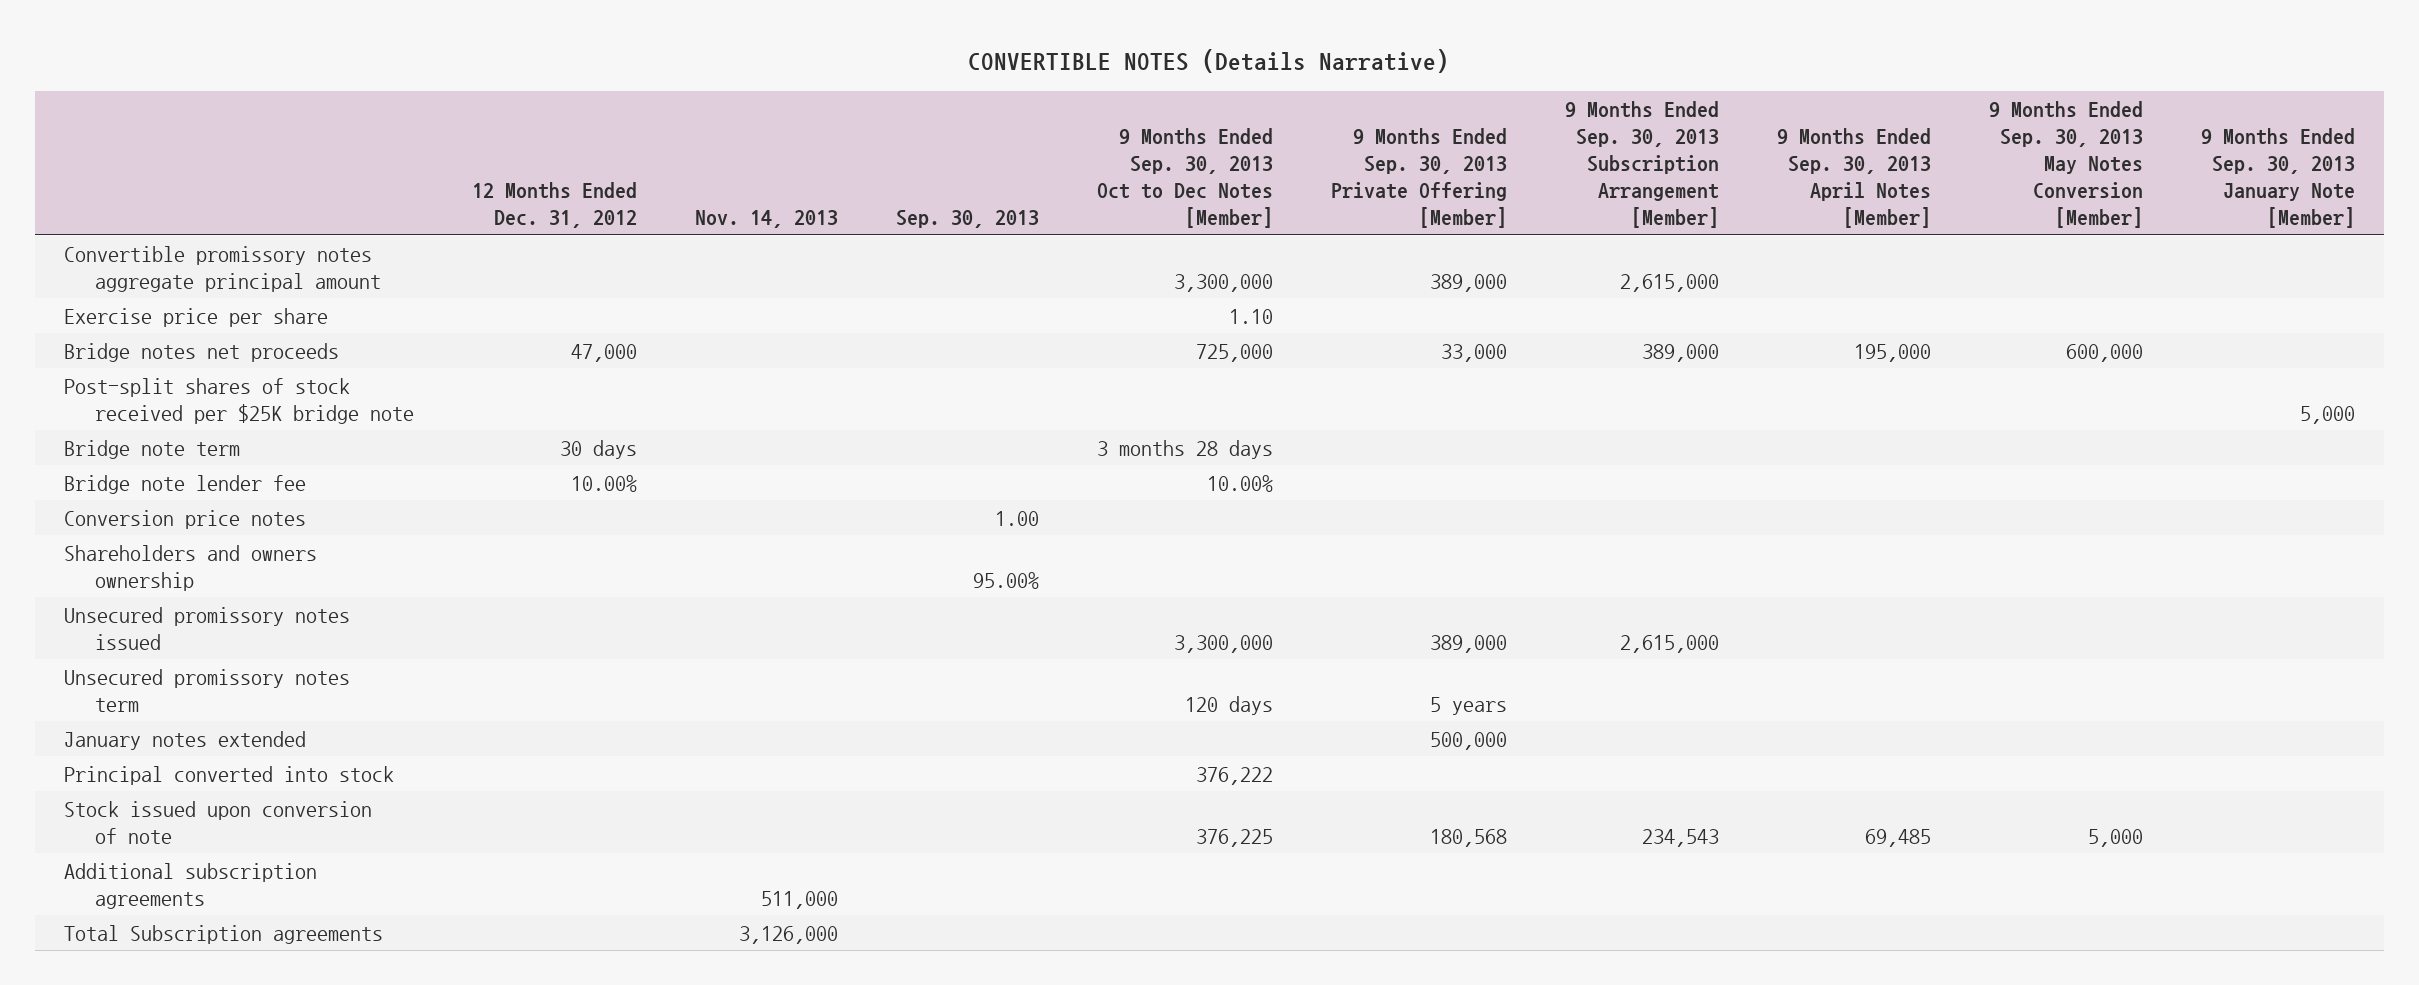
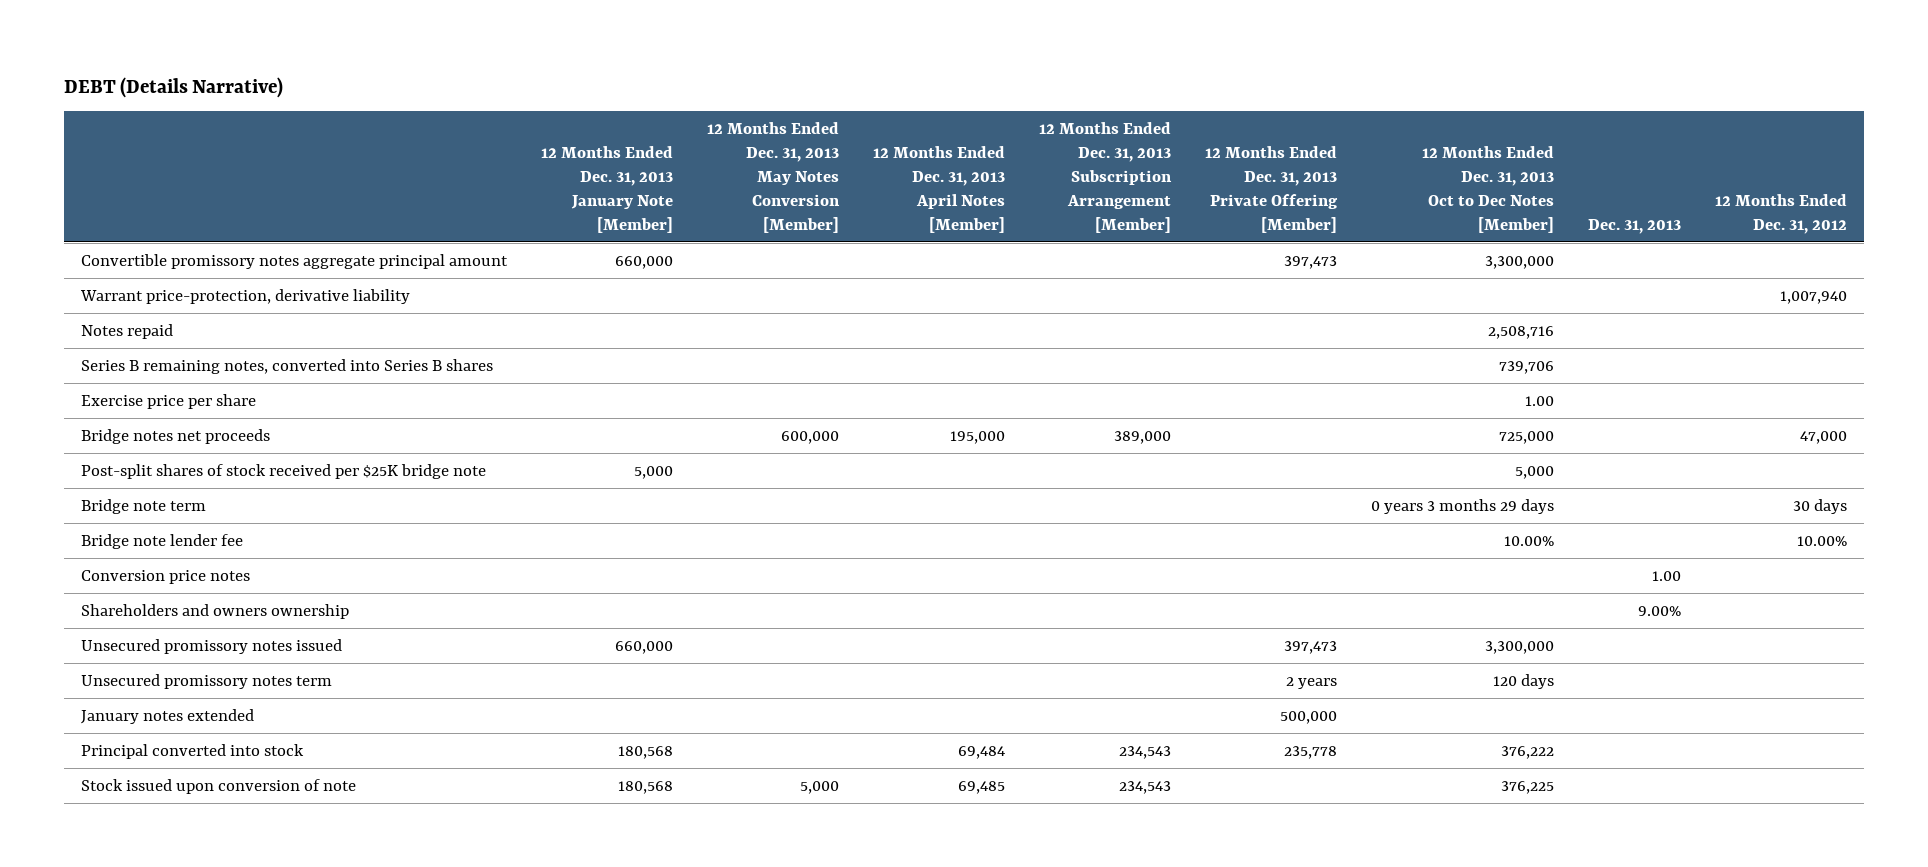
- CONVERTIBLE NOTES (Details Narrative)
+ DEBT (Details Narrative)
- | 12 Months Ended Dec. 31, 2012 | Nov. 14, 2013 | Sep. 30, 2013 | 9 Months Ended Sep. 30, 2013 Oct to Dec Notes [Member] | 9 Months Ended Sep. 30, 2013 Private Offering [Member] | 9 Months Ended Sep. 30, 2013 Subscription Arrangement [Member] | 9 Months Ended Sep. 30, 2013 April Notes [Member] | 9 Months Ended Sep. 30, 2013 May Notes Conversion [Member] | 9 Months Ended Sep. 30, 2013 January Note [Member]
+ | 12 Months Ended Dec. 31, 2013 January Note [Member] | 12 Months Ended Dec. 31, 2013 May Notes Conversion [Member] | 12 Months Ended Dec. 31, 2013 April Notes [Member] | 12 Months Ended Dec. 31, 2013 Subscription Arrangement [Member] | 12 Months Ended Dec. 31, 2013 Private Offering [Member] | 12 Months Ended Dec. 31, 2013 Oct to Dec Notes [Member] | Dec. 31, 2013 | 12 Months Ended Dec. 31, 2012
+ Warrant price-protection, derivative liability | | | | | | | | 1,007,940
+ Notes repaid | | | | | | 2,508,716 | |
+ Series B remaining notes, converted into Series B shares | | | | | | 739,706 | |
- Additional subscription agreements | | 511,000 | | | | | | |
- Total Subscription agreements | | 3,126,000 | | | | | | |

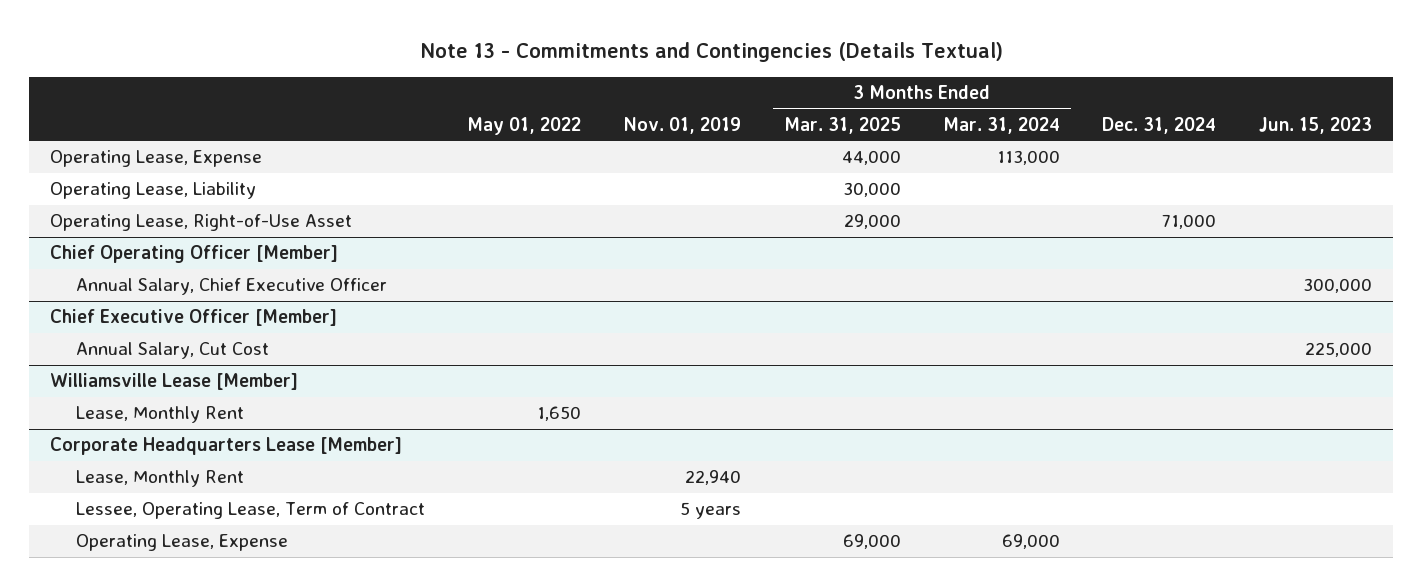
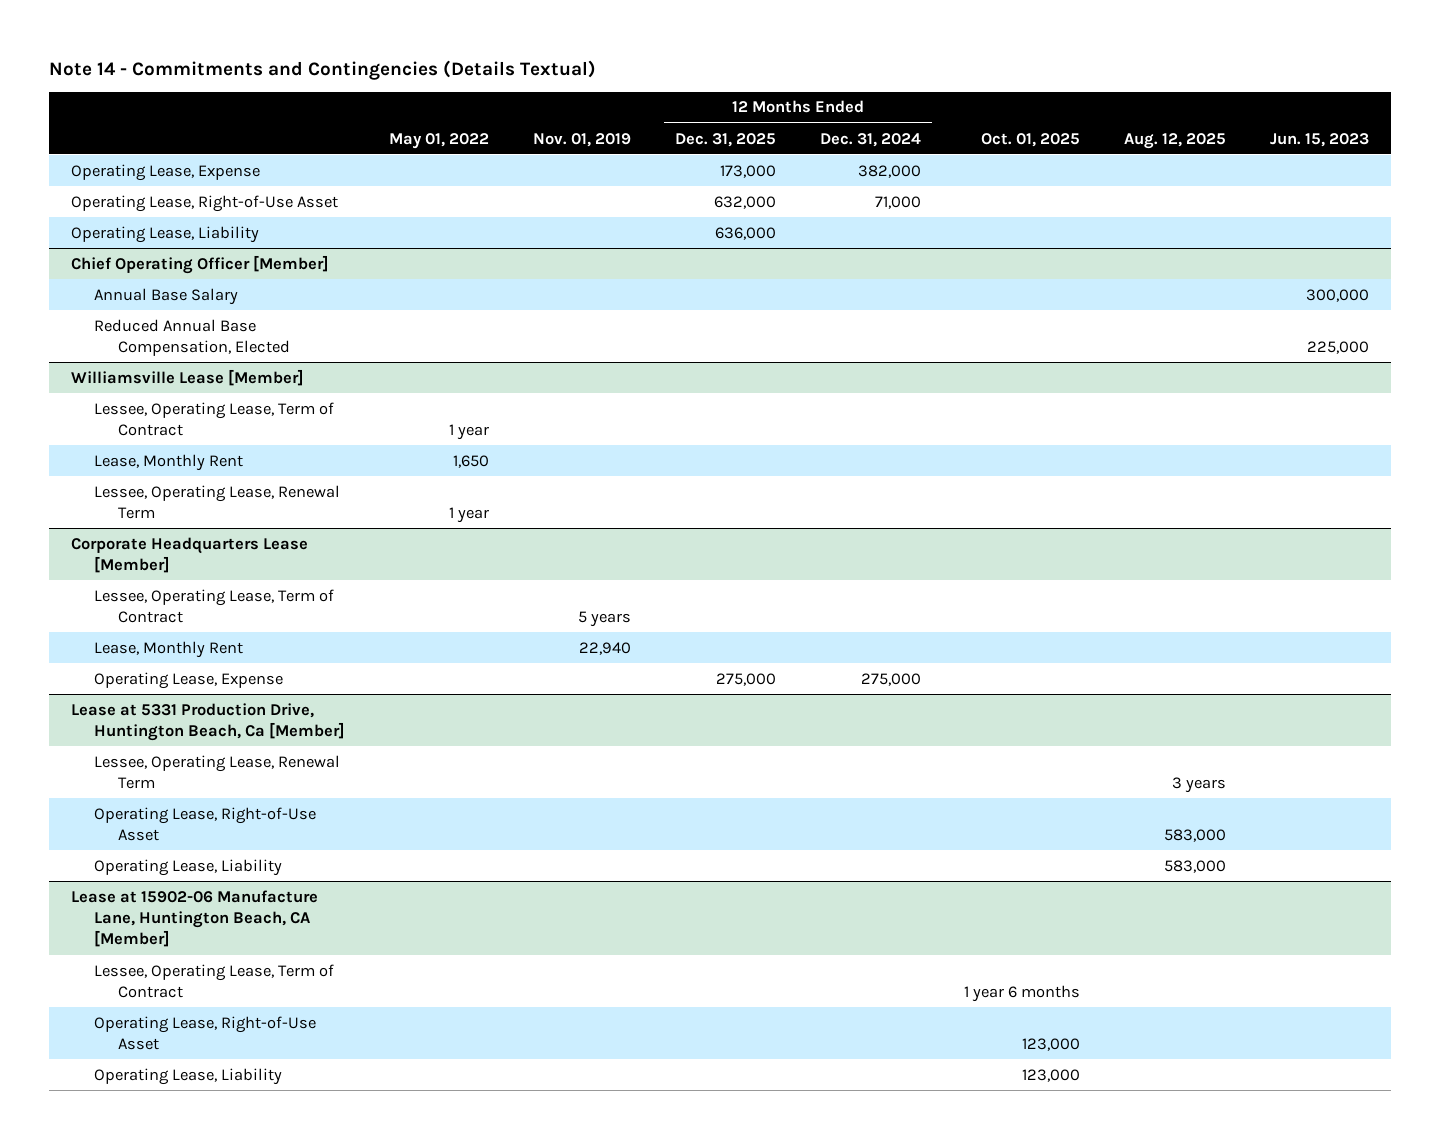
- Note 13 - Commitments and Contingencies (Details Textual)
+ Note 14 - Commitments and Contingencies (Details Textual)
- | May 01, 2022 | Nov. 01, 2019 | 3 Months Ended Mar. 31, 2025 | 3 Months Ended Mar. 31, 2024 | Dec. 31, 2024 | Jun. 15, 2023
+ | May 01, 2022 | Nov. 01, 2019 | 12 Months Ended Dec. 31, 2025 | 12 Months Ended Dec. 31, 2024 | Oct. 01, 2025 | Aug. 12, 2025 | Jun. 15, 2023
moved down: Operating Lease, Liability | | | 636,000 | | | |
@ Chief Operating Officer [Member]
- Annual Salary, Chief Executive Officer | | | | | | 300,000
- Chief Executive Officer [Member]
- Annual Salary, Cut Cost | | | | | | 225,000
@ Chief Operating Officer [Member]
+ Annual Base Salary | | | | | | | 300,000
+ Reduced Annual Base Compensation, Elected | | | | | | | 225,000
@ Williamsville Lease [Member]
+ Lessee, Operating Lease, Term of Contract | 1 year | | | | | |
+ Lessee, Operating Lease, Renewal Term | 1 year | | | | | |
@ Corporate Headquarters Lease [Member]
moved down: Lease, Monthly Rent | | 22,940 | | | | |
+ Lease at 5331 Production Drive, Huntington Beach, Ca [Member]
+ Lessee, Operating Lease, Renewal Term | | | | | | 3 years |
+ Operating Lease, Right-of-Use Asset | | | | | | 583,000 |
+ Operating Lease, Liability | | | | | | 583,000 |
+ Lease at 15902-06 Manufacture Lane, Huntington Beach, CA [Member]
+ Lessee, Operating Lease, Term of Contract | | | | | 1 year 6 months | |
+ Operating Lease, Right-of-Use Asset | | | | | 123,000 | |
+ Operating Lease, Liability | | | | | 123,000 | |

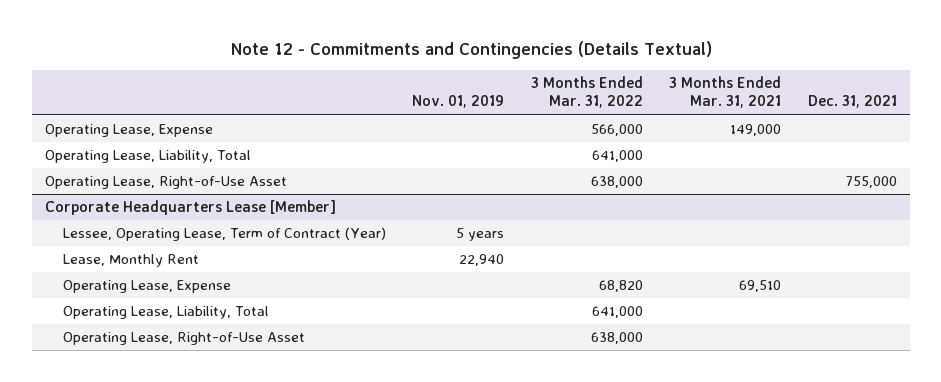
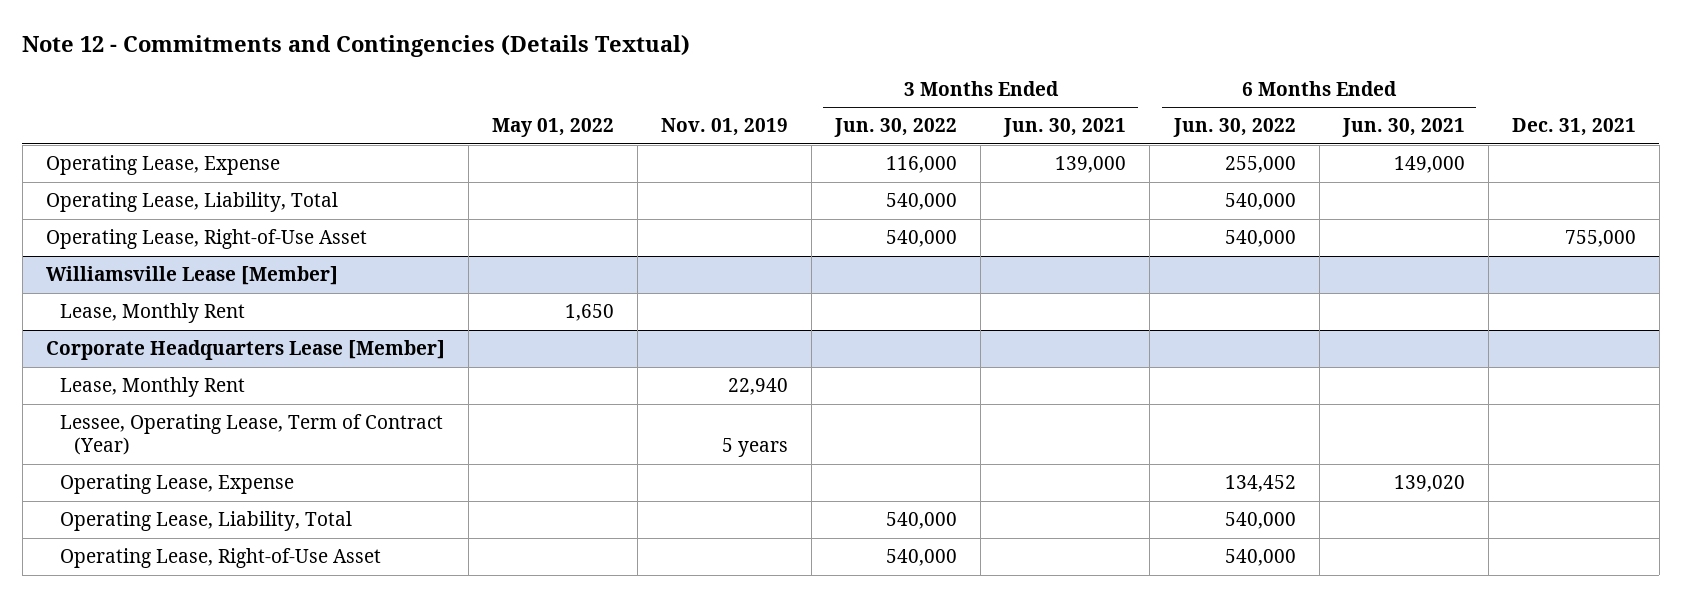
- | Nov. 01, 2019 | 3 Months Ended Mar. 31, 2022 | 3 Months Ended Mar. 31, 2021 | Dec. 31, 2021
+ | May 01, 2022 | Nov. 01, 2019 | 3 Months Ended Jun. 30, 2022 | 3 Months Ended Jun. 30, 2021 | 6 Months Ended Jun. 30, 2022 | 6 Months Ended Jun. 30, 2021 | Dec. 31, 2021
+ Williamsville Lease [Member]
+ Lease, Monthly Rent | 1,650 | | | | | |
@ Corporate Headquarters Lease [Member]
moved down: Lessee, Operating Lease, Term of Contract (Year) | | 5 years | | | | |

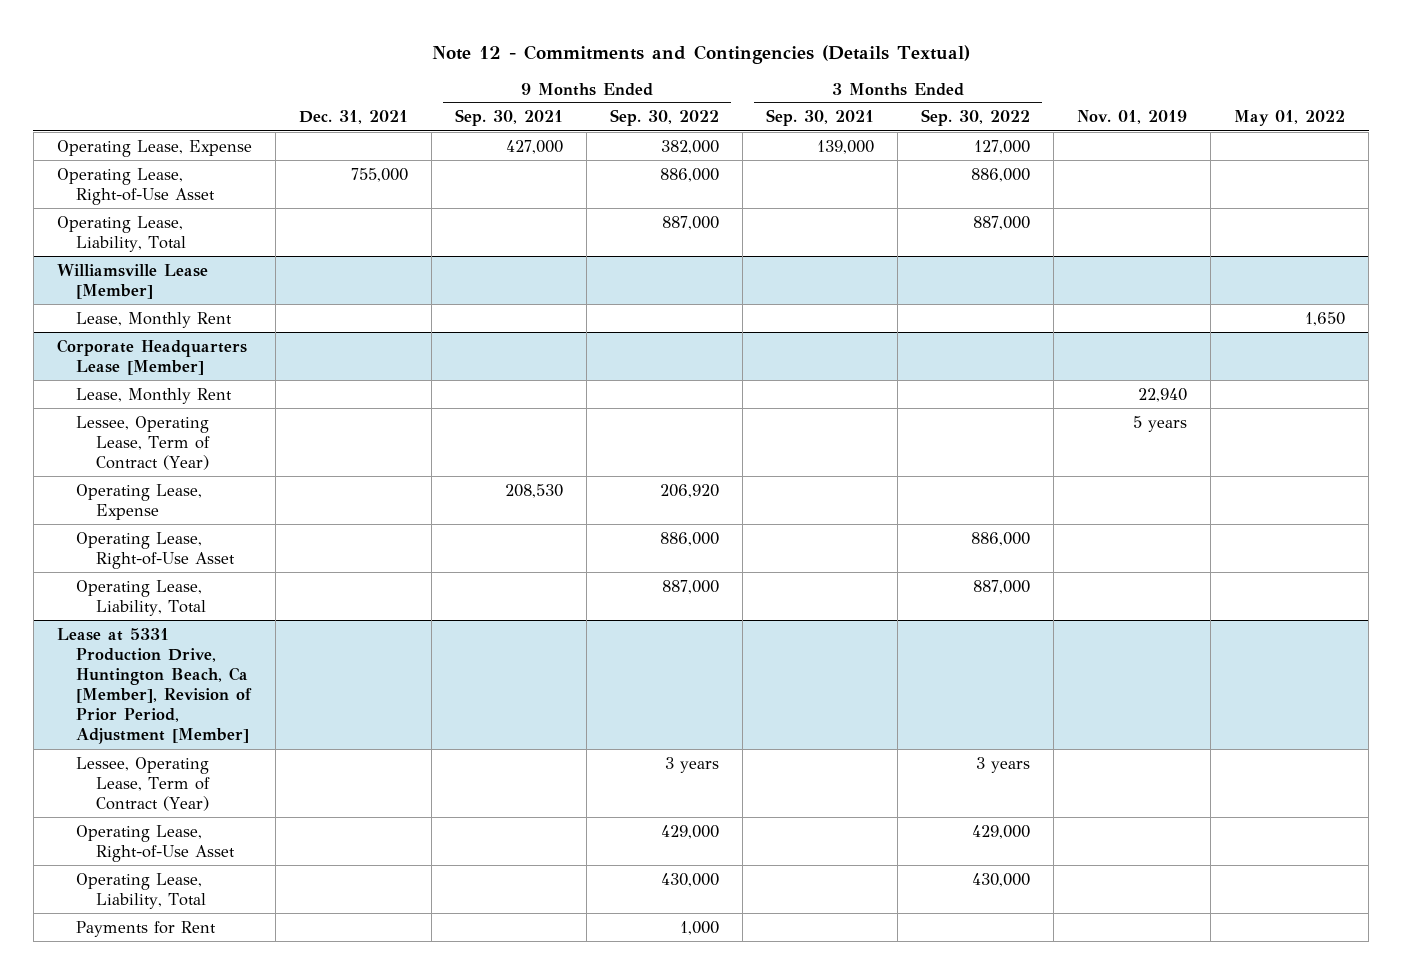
- | May 01, 2022 | Nov. 01, 2019 | 3 Months Ended Jun. 30, 2022 | 3 Months Ended Jun. 30, 2021 | 6 Months Ended Jun. 30, 2022 | 6 Months Ended Jun. 30, 2021 | Dec. 31, 2021
+ | Dec. 31, 2021 | 9 Months Ended Sep. 30, 2021 | 9 Months Ended Sep. 30, 2022 | 3 Months Ended Sep. 30, 2021 | 3 Months Ended Sep. 30, 2022 | Nov. 01, 2019 | May 01, 2022
moved down: Operating Lease, Liability, Total | | | 887,000 | | 887,000 | |
@ Corporate Headquarters Lease [Member]
moved down: Operating Lease, Liability, Total | | | 887,000 | | 887,000 | |
+ Lease at 5331 Production Drive, Huntington Beach, Ca [Member], Revision of Prior Period, Adjustment [Member]
+ Lessee, Operating Lease, Term of Contract (Year) | | | 3 years | | 3 years | |
+ Operating Lease, Right-of-Use Asset | | | 429,000 | | 429,000 | |
+ Operating Lease, Liability, Total | | | 430,000 | | 430,000 | |
+ Payments for Rent | | | 1,000 | | | |

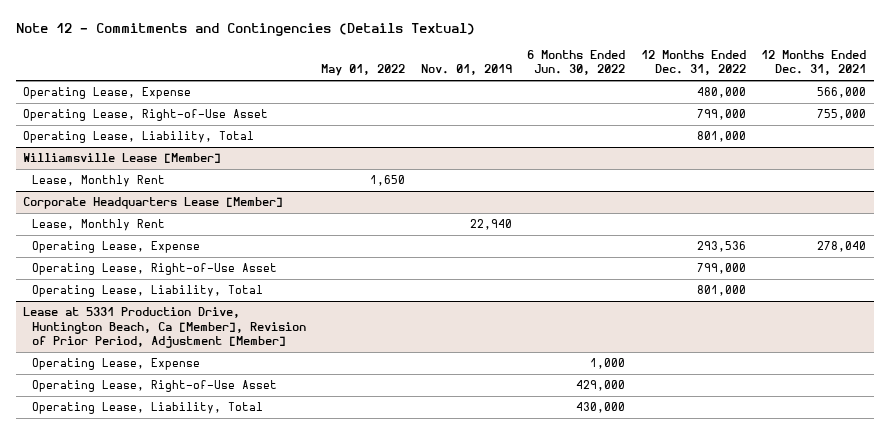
- | Dec. 31, 2021 | 9 Months Ended Sep. 30, 2021 | 9 Months Ended Sep. 30, 2022 | 3 Months Ended Sep. 30, 2021 | 3 Months Ended Sep. 30, 2022 | Nov. 01, 2019 | May 01, 2022
+ | May 01, 2022 | Nov. 01, 2019 | 6 Months Ended Jun. 30, 2022 | 12 Months Ended Dec. 31, 2022 | 12 Months Ended Dec. 31, 2021
@ Corporate Headquarters Lease [Member]
- Lessee, Operating Lease, Term of Contract (Year) | | | | | | 5 years |
@ Lease at 5331 Production Drive, Huntington Beach, Ca [Member], Revision of Prior Period, Adjustment [Member]
- Lessee, Operating Lease, Term of Contract (Year) | | | 3 years | | 3 years | |
+ Operating Lease, Expense | | | 1,000 | |
- Payments for Rent | | | 1,000 | | | |

